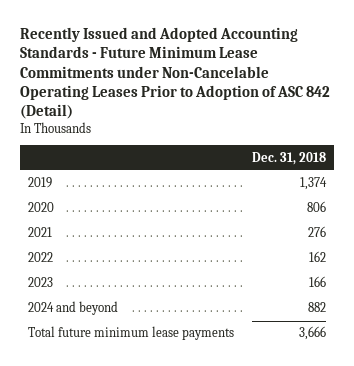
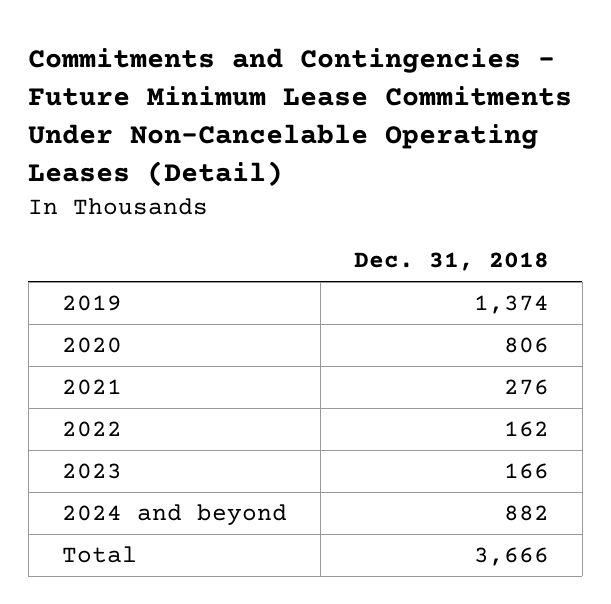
- Recently Issued and Adopted Accounting Standards - Future Minimum Lease Commitments under Non-Cancelable Operating Leases Prior to Adoption of ASC 842 (Detail)
+ Commitments and Contingencies - Future Minimum Lease Commitments Under Non-Cancelable Operating Leases (Detail)
- Total future minimum lease payments | 3,666
+ Total | 3,666

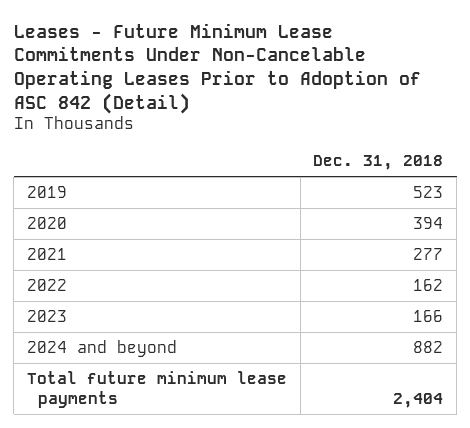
- Commitments and Contingencies - Future Minimum Lease Commitments Under Non-Cancelable Operating Leases (Detail)
+ Leases - Future Minimum Lease Commitments Under Non-Cancelable Operating Leases Prior to Adoption of ASC 842 (Detail)
- 2019 | 1,374
- 2020 | 806
- 2021 | 276
+ 2019 | 523
+ 2020 | 394
+ 2021 | 277
- Total | 3,666
+ Total future minimum lease payments | 2,404

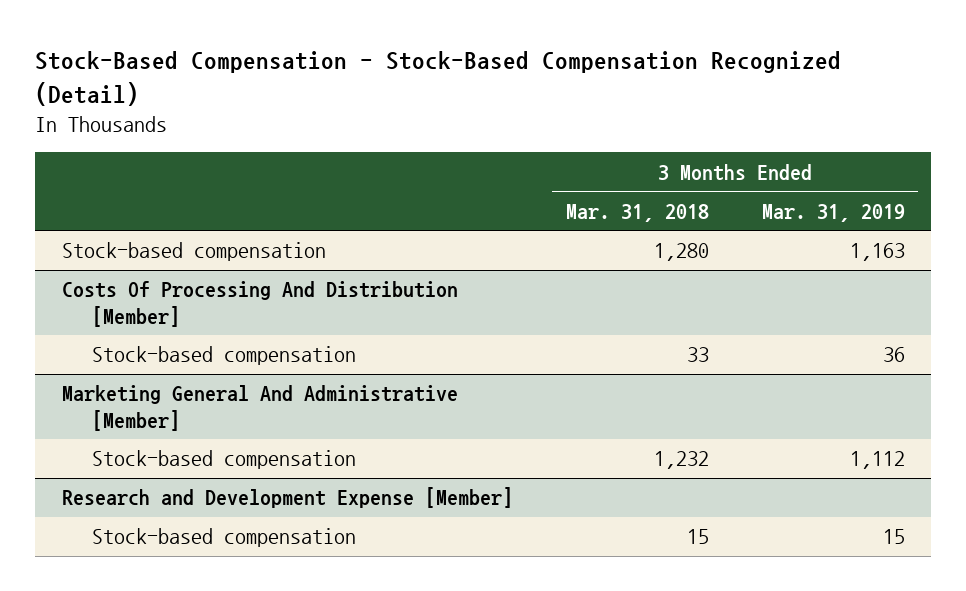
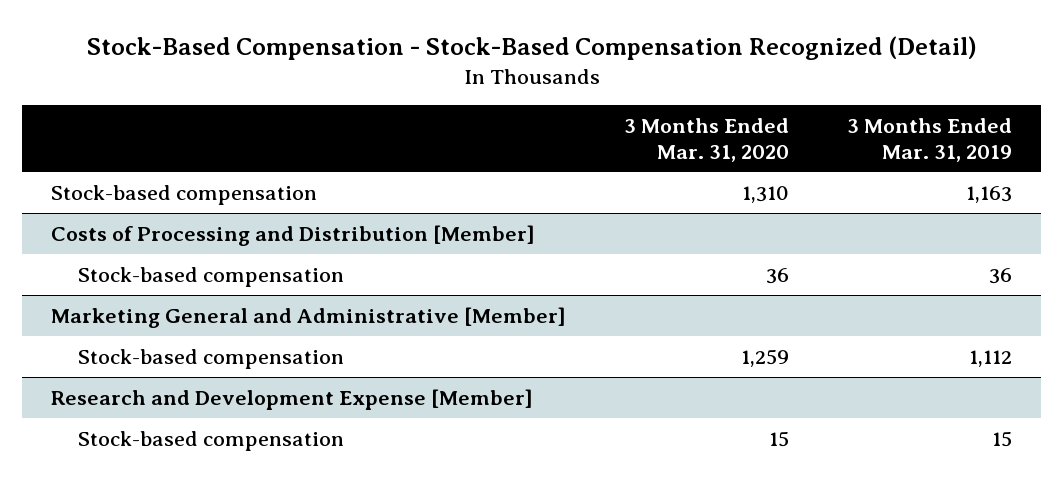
- | 3 Months Ended Mar. 31, 2018 | 3 Months Ended Mar. 31, 2019
+ | 3 Months Ended Mar. 31, 2020 | 3 Months Ended Mar. 31, 2019
- Costs Of Processing And Distribution [Member]
+ Costs of Processing and Distribution [Member]
- Marketing General And Administrative [Member]
+ Marketing General and Administrative [Member]

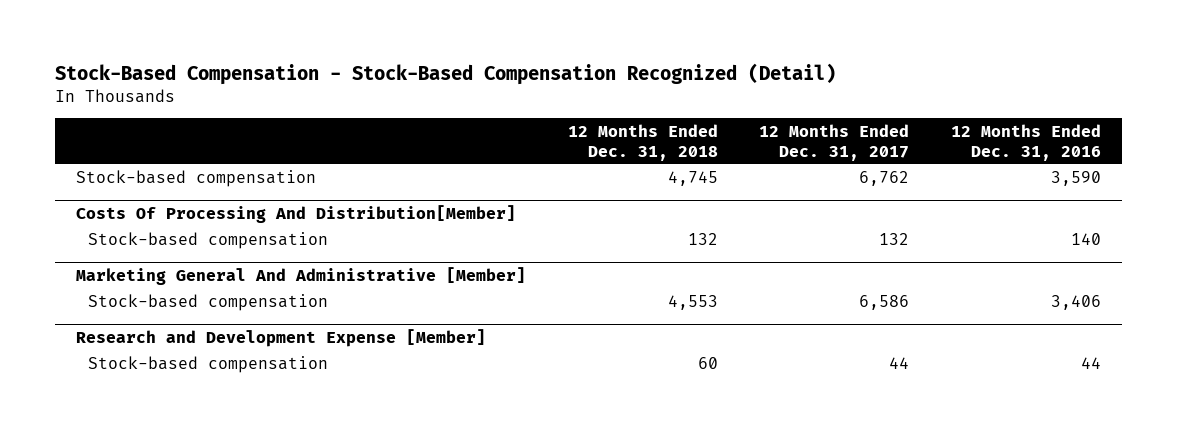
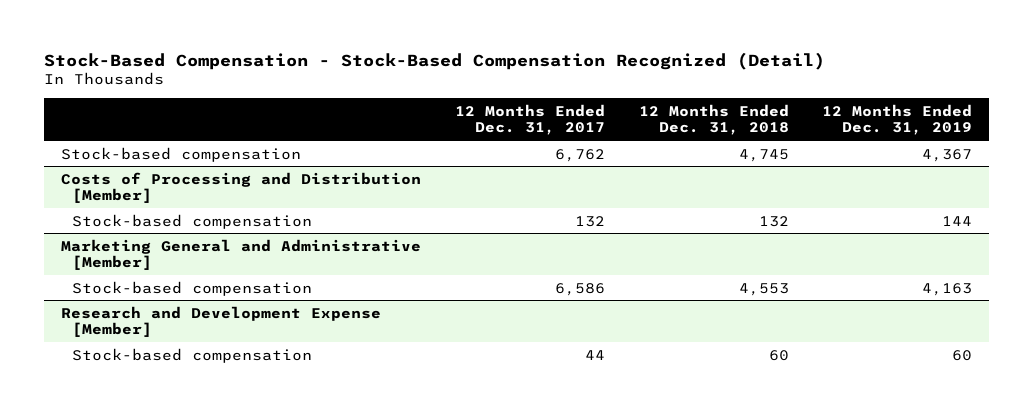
- | 12 Months Ended Dec. 31, 2018 | 12 Months Ended Dec. 31, 2017 | 12 Months Ended Dec. 31, 2016
+ | 12 Months Ended Dec. 31, 2017 | 12 Months Ended Dec. 31, 2018 | 12 Months Ended Dec. 31, 2019
- Costs Of Processing And Distribution[Member]
+ Costs of Processing and Distribution [Member]
- Marketing General And Administrative [Member]
+ Marketing General and Administrative [Member]

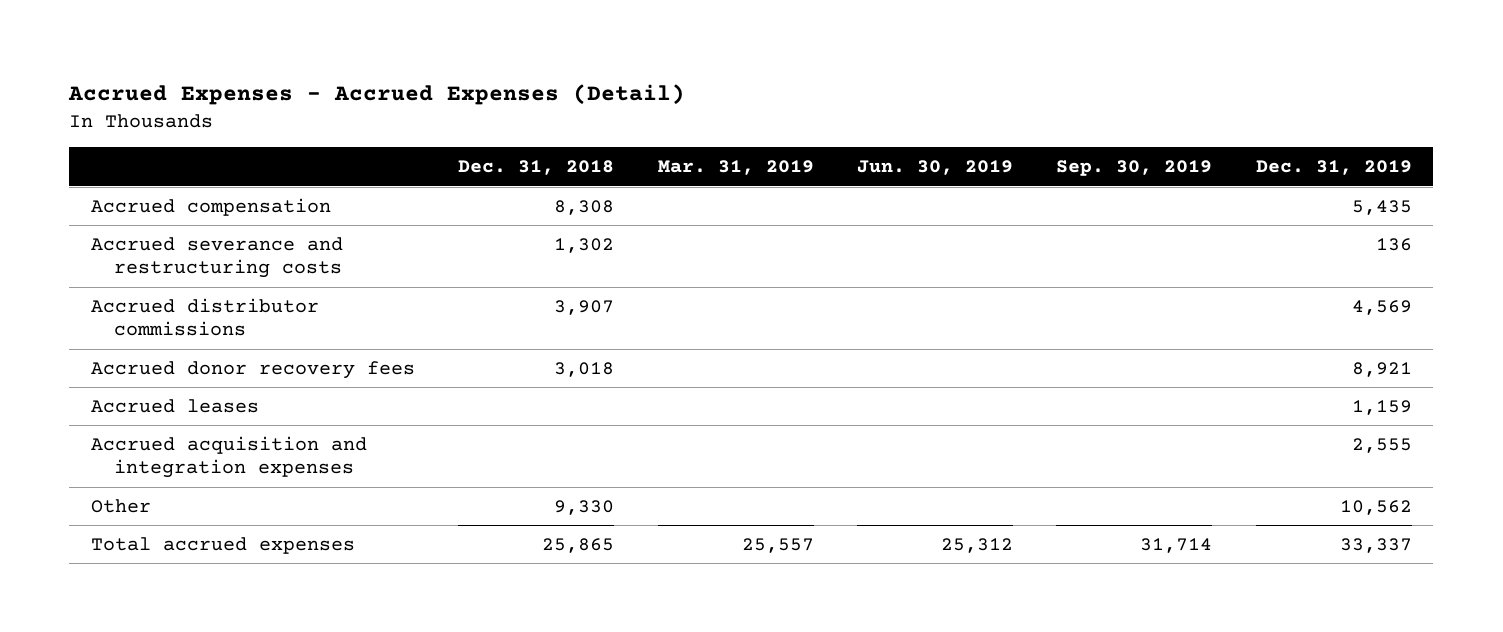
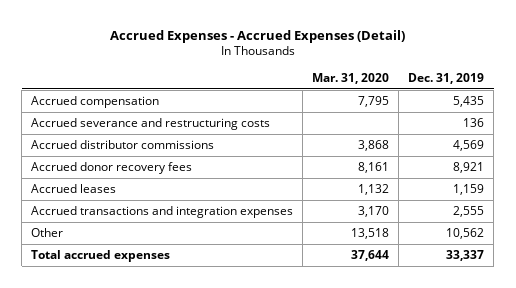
- | Dec. 31, 2018 | Mar. 31, 2019 | Jun. 30, 2019 | Sep. 30, 2019 | Dec. 31, 2019
+ | Mar. 31, 2020 | Dec. 31, 2019
- Accrued acquisition and integration expenses | | | | | 2,555
+ Accrued transactions and integration expenses | 3,170 | 2,555

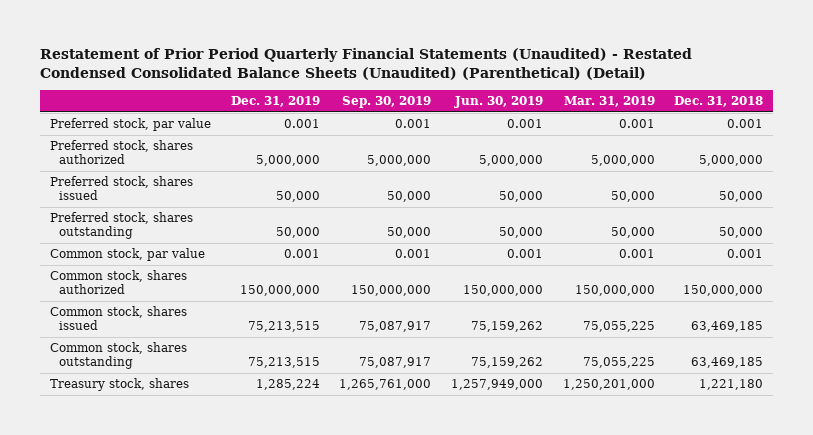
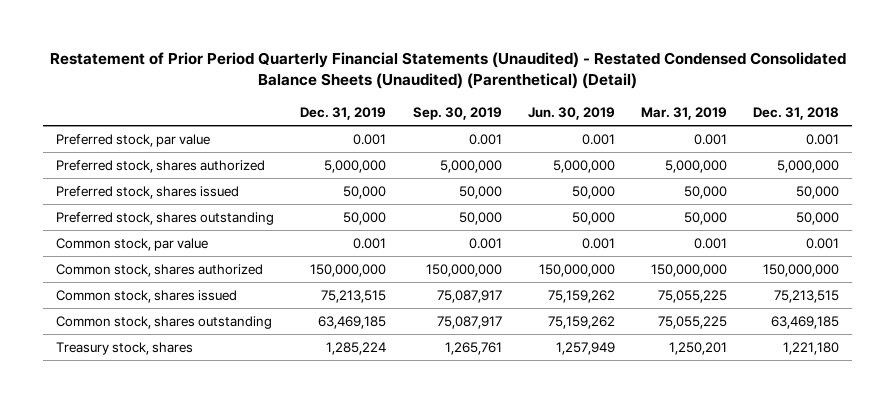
- Common stock, shares issued | 75,213,515 | 75,087,917 | 75,159,262 | 75,055,225 | 63,469,185
- Common stock, shares outstanding | 75,213,515 | 75,087,917 | 75,159,262 | 75,055,225 | 63,469,185
- Treasury stock, shares | 1,285,224 | 1,265,761,000 | 1,257,949,000 | 1,250,201,000 | 1,221,180
+ Common stock, shares issued | 75,213,515 | 75,087,917 | 75,159,262 | 75,055,225 | 75,213,515
+ Common stock, shares outstanding | 63,469,185 | 75,087,917 | 75,159,262 | 75,055,225 | 63,469,185
+ Treasury stock, shares | 1,285,224 | 1,265,761 | 1,257,949 | 1,250,201 | 1,221,180

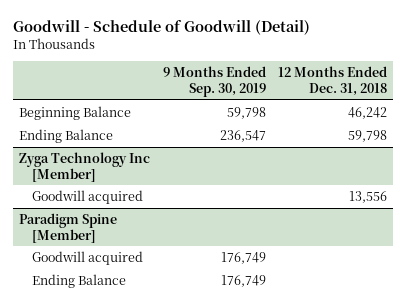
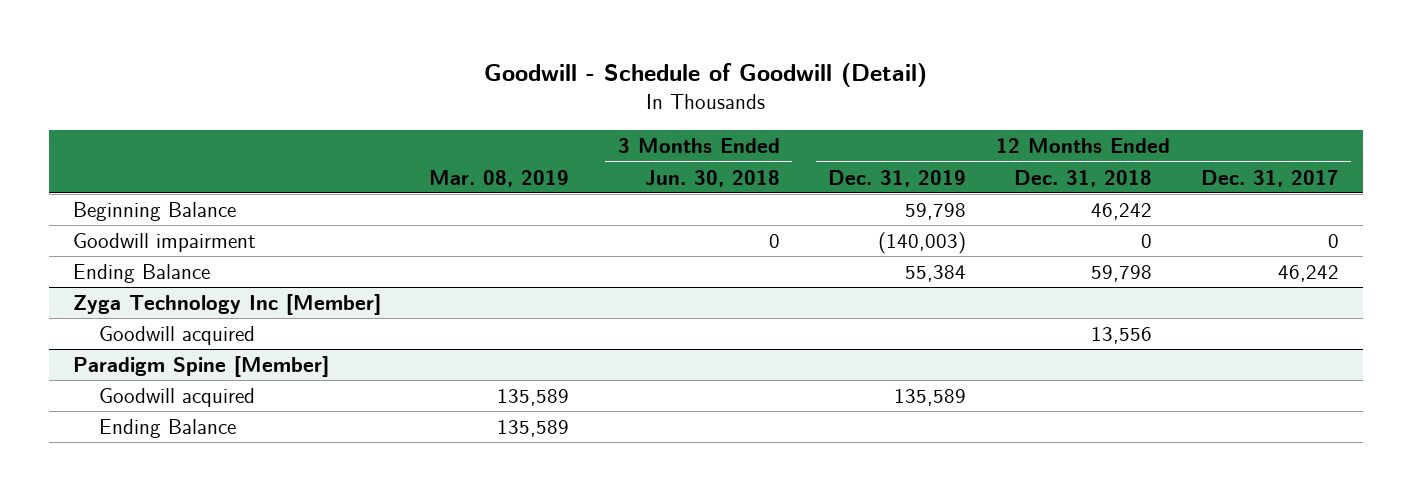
- | 9 Months Ended Sep. 30, 2019 | 12 Months Ended Dec. 31, 2018
+ | Mar. 08, 2019 | 3 Months Ended Jun. 30, 2018 | 12 Months Ended Dec. 31, 2019 | 12 Months Ended Dec. 31, 2018 | 12 Months Ended Dec. 31, 2017
+ Goodwill impairment | | 0 | (140,003) | 0 | 0

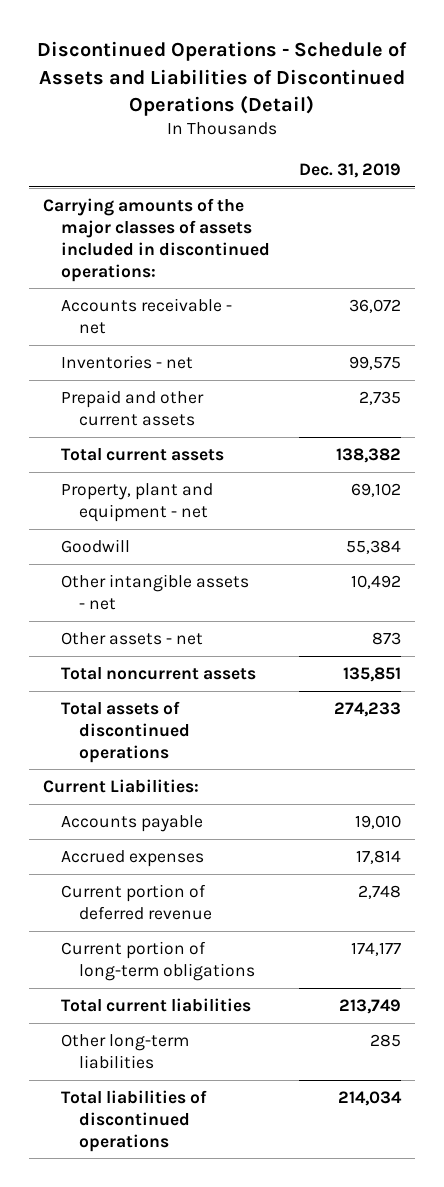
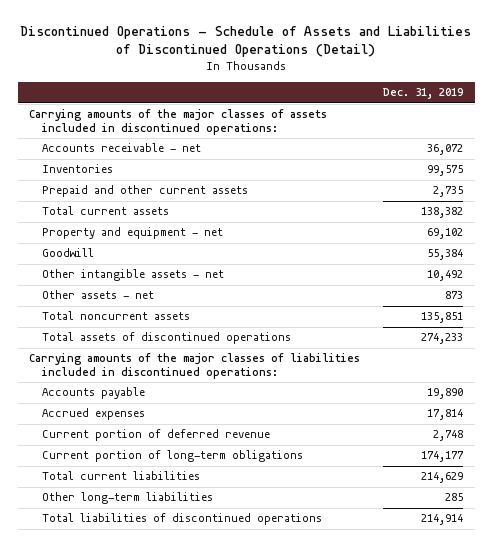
- Inventories - net | 99,575
+ Inventories | 99,575
- Property, plant and equipment - net | 69,102
+ Property and equipment - net | 69,102
- Current Liabilities:
- Accounts payable | 19,010
+ Carrying amounts of the major classes of liabilities included in discontinued operations:
+ Accounts payable | 19,890
- Total current liabilities | 213,749
+ Total current liabilities | 214,629
- Total liabilities of discontinued operations | 214,034
+ Total liabilities of discontinued operations | 214,914

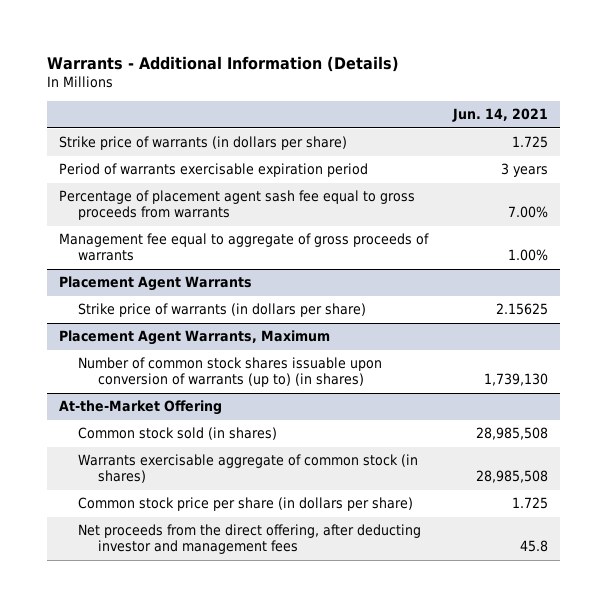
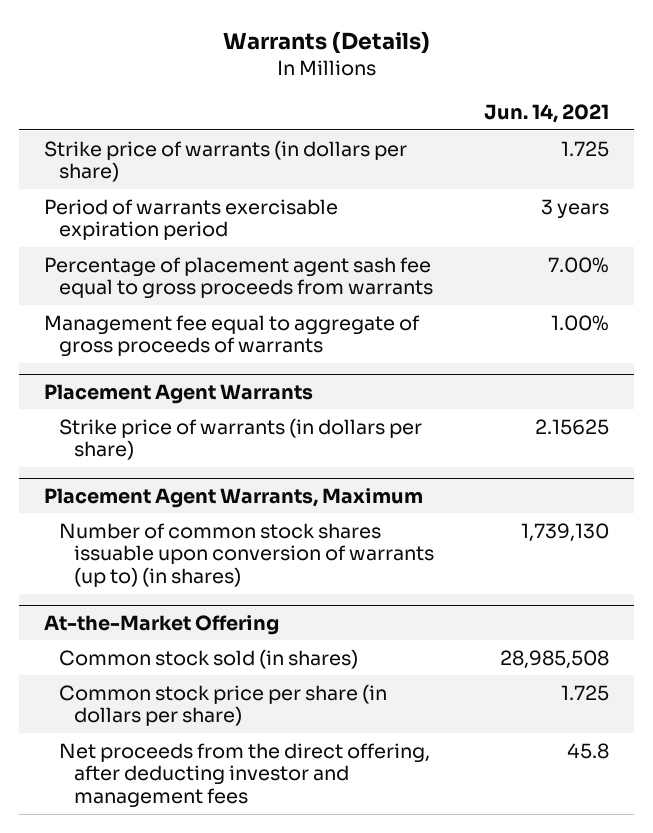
- Warrants - Additional Information (Details)
+ Warrants (Details)
@ At-the-Market Offering
- Warrants exercisable aggregate of common stock (in shares) | 28,985,508

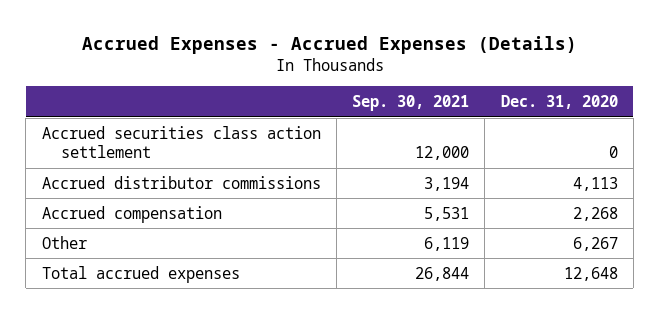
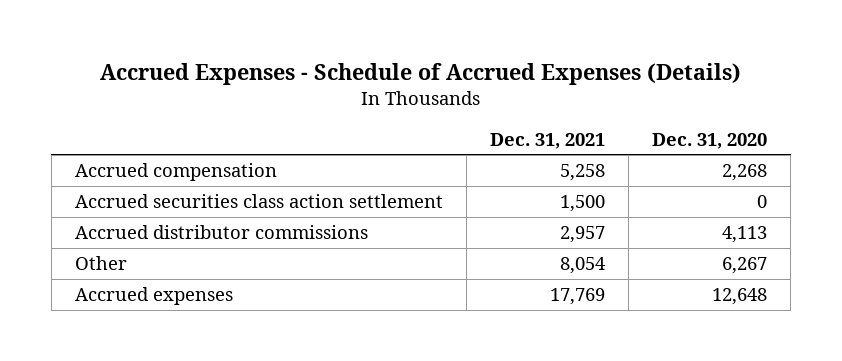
- Accrued Expenses - Accrued Expenses (Details)
+ Accrued Expenses - Schedule of Accrued Expenses (Details)
- | Sep. 30, 2021 | Dec. 31, 2020
+ | Dec. 31, 2021 | Dec. 31, 2020
moved up: Accrued compensation | 5,258 | 2,268
- Total accrued expenses | 26,844 | 12,648
+ Accrued expenses | 17,769 | 12,648

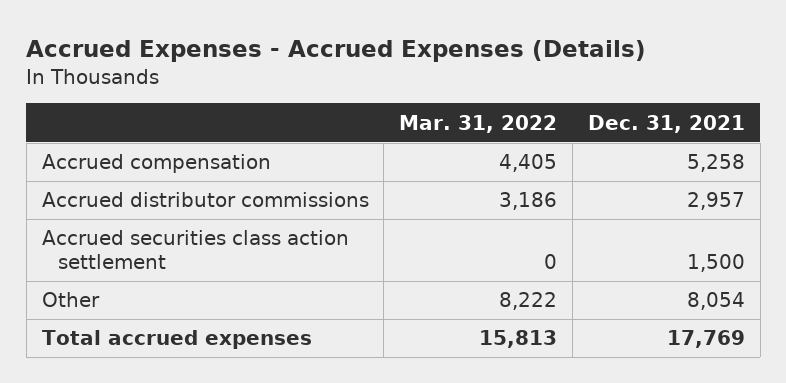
- Accrued Expenses - Schedule of Accrued Expenses (Details)
+ Accrued Expenses - Accrued Expenses (Details)
- | Dec. 31, 2021 | Dec. 31, 2020
+ | Mar. 31, 2022 | Dec. 31, 2021
moved down: Accrued securities class action settlement | 0 | 1,500
- Accrued expenses | 17,769 | 12,648
+ Total accrued expenses | 15,813 | 17,769

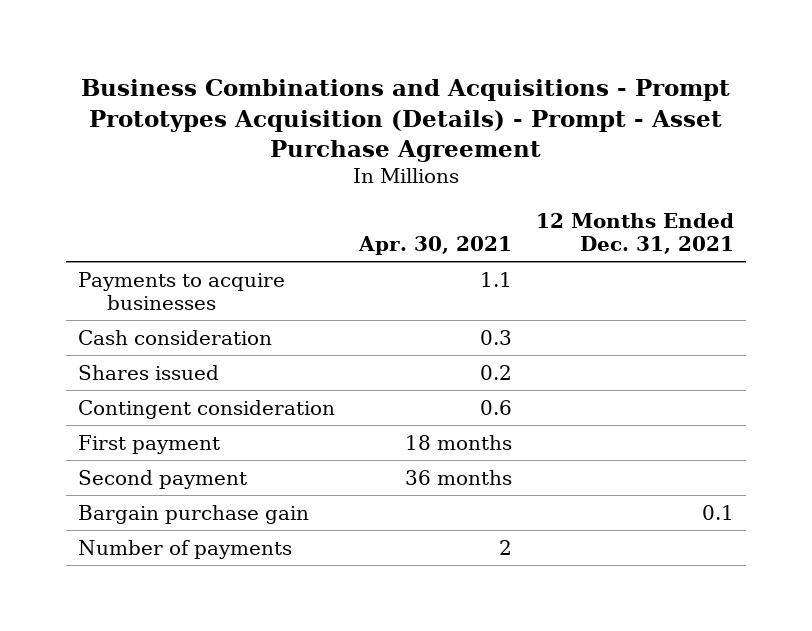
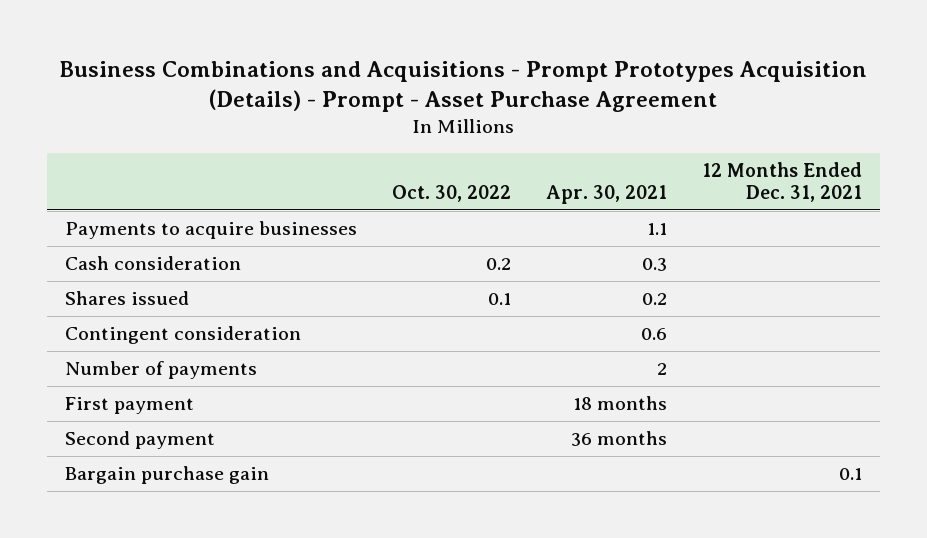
- | Apr. 30, 2021 | 12 Months Ended Dec. 31, 2021
+ | Oct. 30, 2022 | Apr. 30, 2021 | 12 Months Ended Dec. 31, 2021
moved up: Number of payments | | 2 |

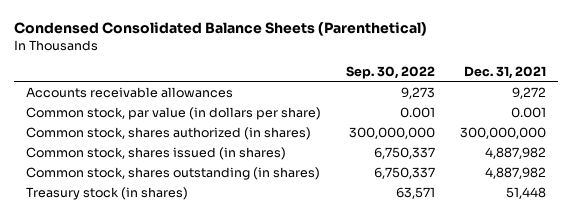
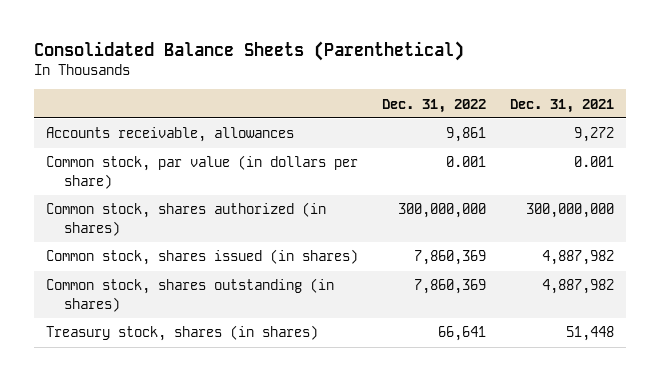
- Condensed Consolidated Balance Sheets (Parenthetical)
+ Consolidated Balance Sheets (Parenthetical)
- | Sep. 30, 2022 | Dec. 31, 2021
+ | Dec. 31, 2022 | Dec. 31, 2021
- Accounts receivable allowances | 9,273 | 9,272
+ Accounts receivable, allowances | 9,861 | 9,272
- Treasury stock (in shares) | 63,571 | 51,448
+ Treasury stock, shares (in shares) | 66,641 | 51,448

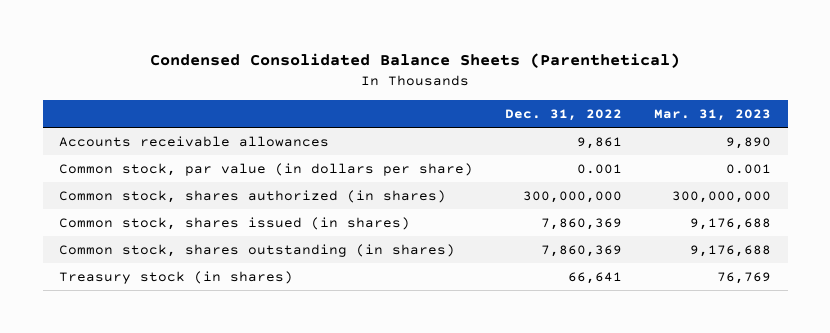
- Consolidated Balance Sheets (Parenthetical)
+ Condensed Consolidated Balance Sheets (Parenthetical)
- | Dec. 31, 2022 | Dec. 31, 2021
+ | Dec. 31, 2022 | Mar. 31, 2023
- Accounts receivable, allowances | 9,861 | 9,272
+ Accounts receivable allowances | 9,861 | 9,890
- Treasury stock, shares (in shares) | 66,641 | 51,448
+ Treasury stock (in shares) | 66,641 | 76,769

